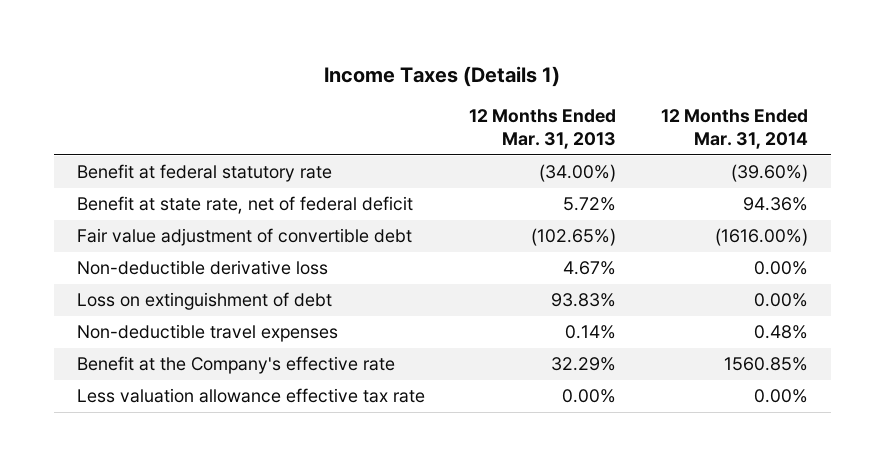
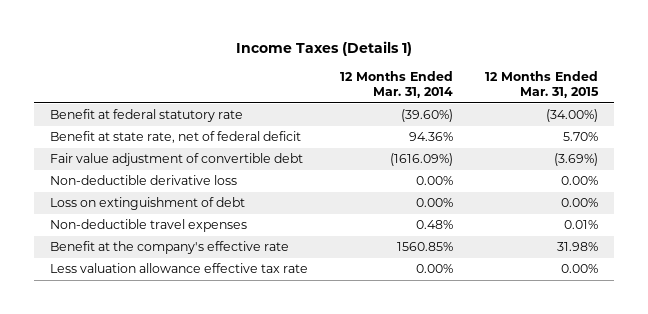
- | 12 Months Ended Mar. 31, 2013 | 12 Months Ended Mar. 31, 2014
+ | 12 Months Ended Mar. 31, 2014 | 12 Months Ended Mar. 31, 2015
- Fair value adjustment of convertible debt | (102.65%) | (1616.00%)
+ Fair value adjustment of convertible debt | (1616.09%) | (3.69%)
- Benefit at the Company's effective rate | 32.29% | 1560.85%
+ Benefit at the company's effective rate | 1560.85% | 31.98%

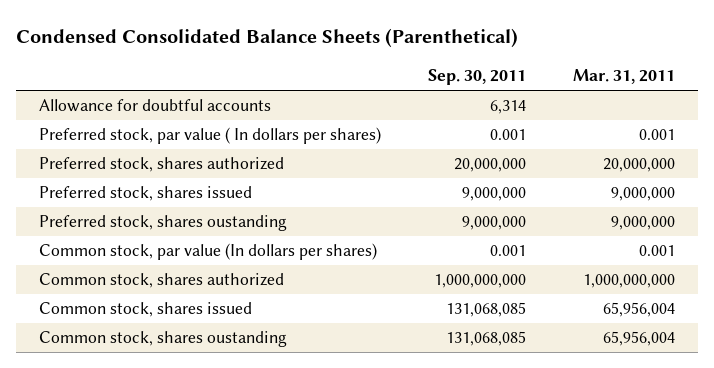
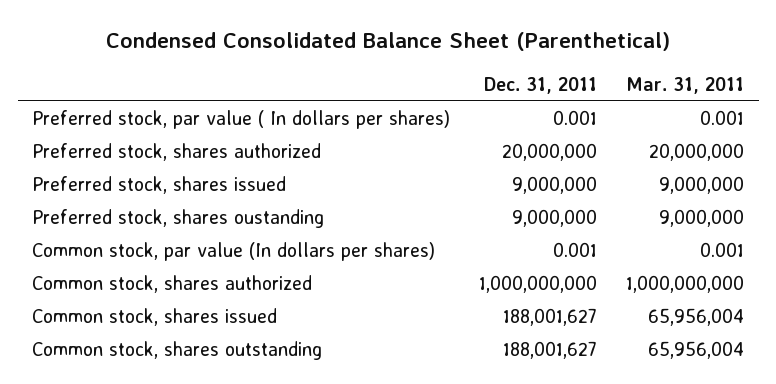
- Condensed Consolidated Balance Sheets (Parenthetical)
+ Condensed Consolidated Balance Sheet (Parenthetical)
- | Sep. 30, 2011 | Mar. 31, 2011
+ | Dec. 31, 2011 | Mar. 31, 2011
- Allowance for doubtful accounts | 6,314 |
- Common stock, shares oustanding | 131,068,085 | 65,956,004
+ Common stock, shares outstanding | 188,001,627 | 65,956,004

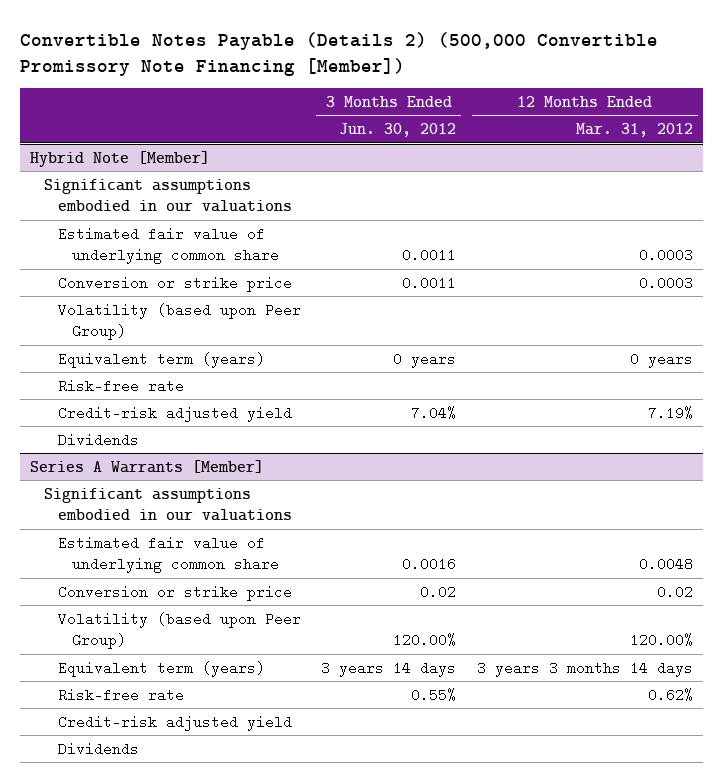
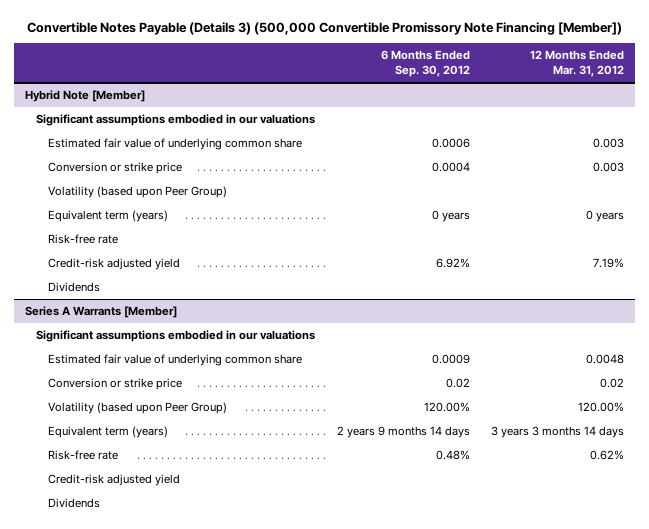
- Convertible Notes Payable (Details 2) (500,000 Convertible Promissory Note Financing [Member])
+ Convertible Notes Payable (Details 3) (500,000 Convertible Promissory Note Financing [Member])
- | 3 Months Ended Jun. 30, 2012 | 12 Months Ended Mar. 31, 2012
+ | 6 Months Ended Sep. 30, 2012 | 12 Months Ended Mar. 31, 2012
@ Hybrid Note [Member]
- Estimated fair value of underlying common share | 0.0011 | 0.0003
- Conversion or strike price | 0.0011 | 0.0003
+ Estimated fair value of underlying common share | 0.0006 | 0.003
+ Conversion or strike price | 0.0004 | 0.003

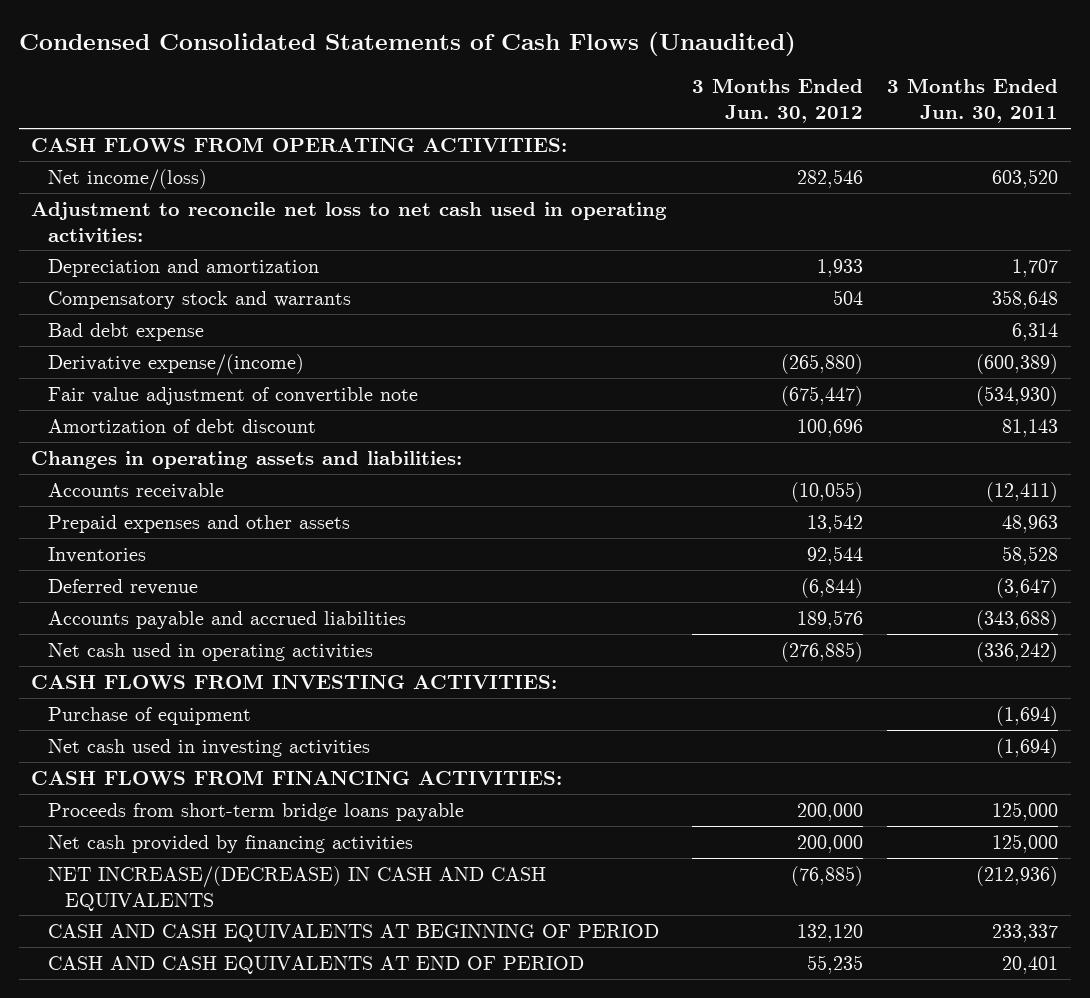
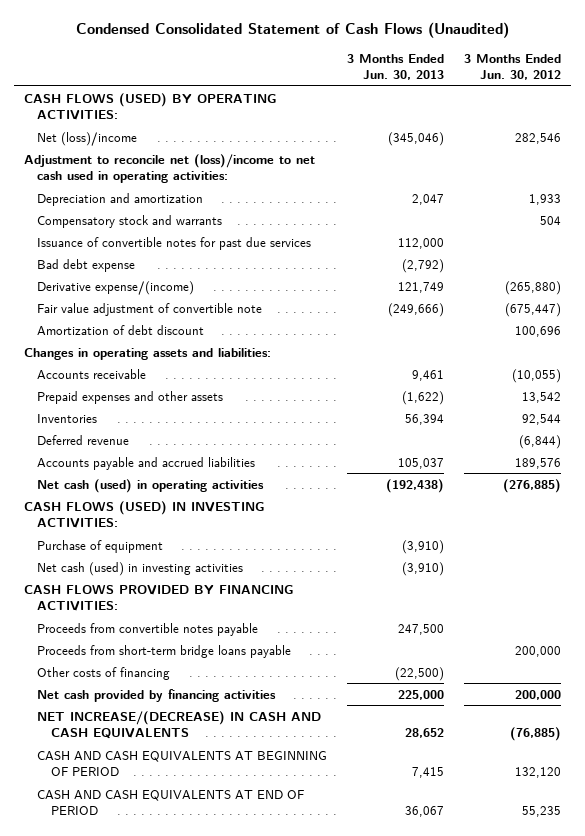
- Condensed Consolidated Statements of Cash Flows (Unaudited)
+ Condensed Consolidated Statement of Cash Flows (Unaudited)
- | 3 Months Ended Jun. 30, 2012 | 3 Months Ended Jun. 30, 2011
+ | 3 Months Ended Jun. 30, 2013 | 3 Months Ended Jun. 30, 2012
- CASH FLOWS FROM OPERATING ACTIVITIES:
- Net income/(loss) | 282,546 | 603,520
- Adjustment to reconcile net loss to net cash used in operating activities:
+ CASH FLOWS (USED) BY OPERATING ACTIVITIES:
+ Net (loss)/income | (345,046) | 282,546
+ Adjustment to reconcile net (loss)/income to net cash used in operating activities:
+ Issuance of convertible notes for past due services | 112,000 |
- Net cash used in operating activities | (276,885) | (336,242)
- CASH FLOWS FROM INVESTING ACTIVITIES:
+ Net cash (used) in operating activities | (192,438) | (276,885)
+ CASH FLOWS (USED) IN INVESTING ACTIVITIES:
- Net cash used in investing activities | | (1,694)
- CASH FLOWS FROM FINANCING ACTIVITIES:
+ Net cash (used) in investing activities | (3,910) |
+ CASH FLOWS PROVIDED BY FINANCING ACTIVITIES:
+ Proceeds from convertible notes payable | 247,500 |
+ Other costs of financing | (22,500) |

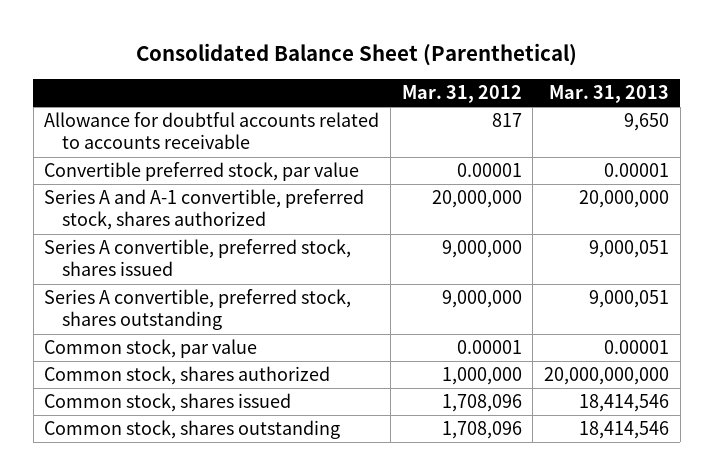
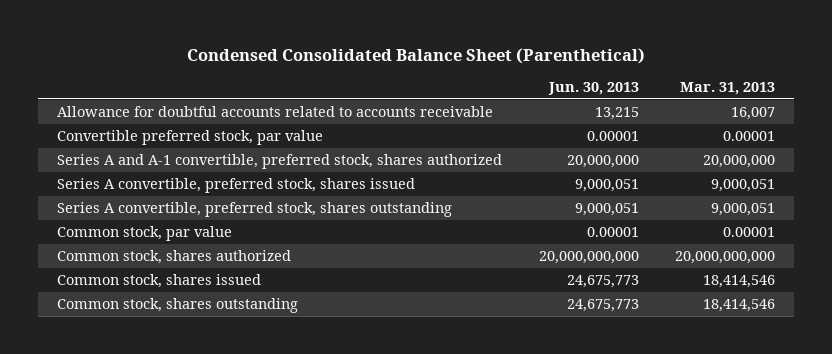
- Consolidated Balance Sheet (Parenthetical)
+ Condensed Consolidated Balance Sheet (Parenthetical)
- | Mar. 31, 2012 | Mar. 31, 2013
+ | Jun. 30, 2013 | Mar. 31, 2013
- Allowance for doubtful accounts related to accounts receivable | 817 | 9,650
+ Allowance for doubtful accounts related to accounts receivable | 13,215 | 16,007

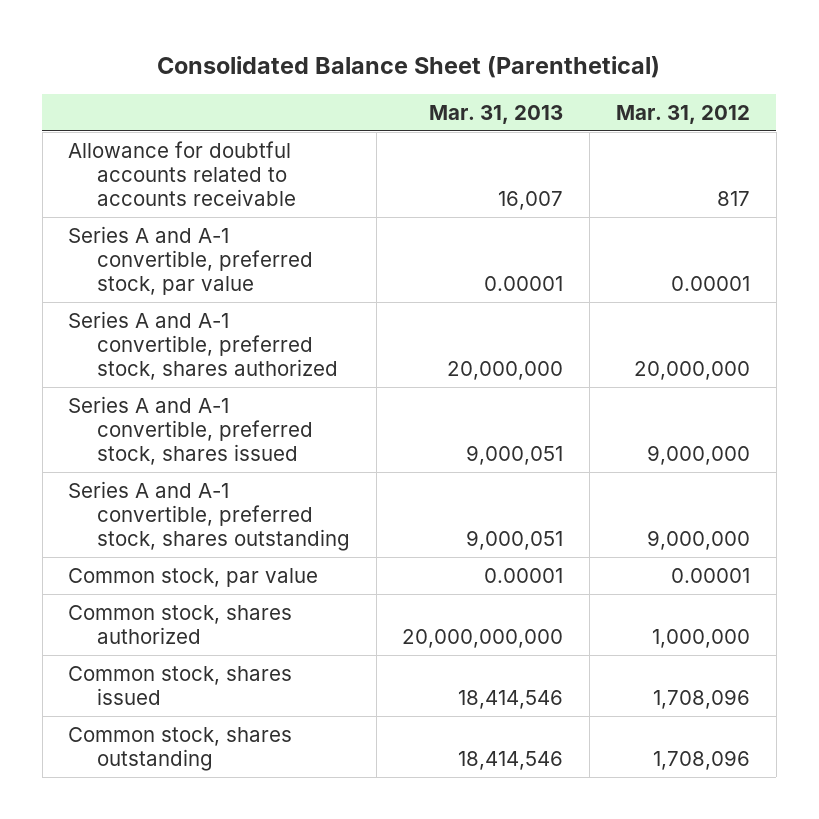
- Condensed Consolidated Balance Sheet (Parenthetical)
+ Consolidated Balance Sheet (Parenthetical)
- | Jun. 30, 2013 | Mar. 31, 2013
+ | Mar. 31, 2013 | Mar. 31, 2012
- Convertible preferred stock, par value | 0.00001 | 0.00001
+ Series A and A-1 convertible, preferred stock, par value | 0.00001 | 0.00001
- Series A convertible, preferred stock, shares issued | 9,000,051 | 9,000,051
- Series A convertible, preferred stock, shares outstanding | 9,000,051 | 9,000,051
+ Series A and A-1 convertible, preferred stock, shares issued | 9,000,051 | 9,000,000
+ Series A and A-1 convertible, preferred stock, shares outstanding | 9,000,051 | 9,000,000

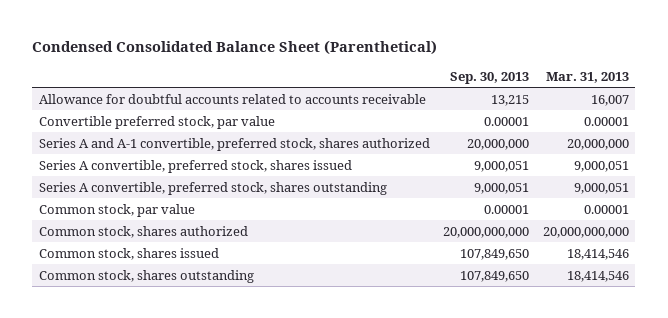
- Consolidated Balance Sheet (Parenthetical)
+ Condensed Consolidated Balance Sheet (Parenthetical)
- | Mar. 31, 2013 | Mar. 31, 2012
+ | Sep. 30, 2013 | Mar. 31, 2013
- Series A and A-1 convertible, preferred stock, par value | 0.00001 | 0.00001
+ Convertible preferred stock, par value | 0.00001 | 0.00001
- Series A and A-1 convertible, preferred stock, shares issued | 9,000,051 | 9,000,000
- Series A and A-1 convertible, preferred stock, shares outstanding | 9,000,051 | 9,000,000
+ Series A convertible, preferred stock, shares issued | 9,000,051 | 9,000,051
+ Series A convertible, preferred stock, shares outstanding | 9,000,051 | 9,000,051

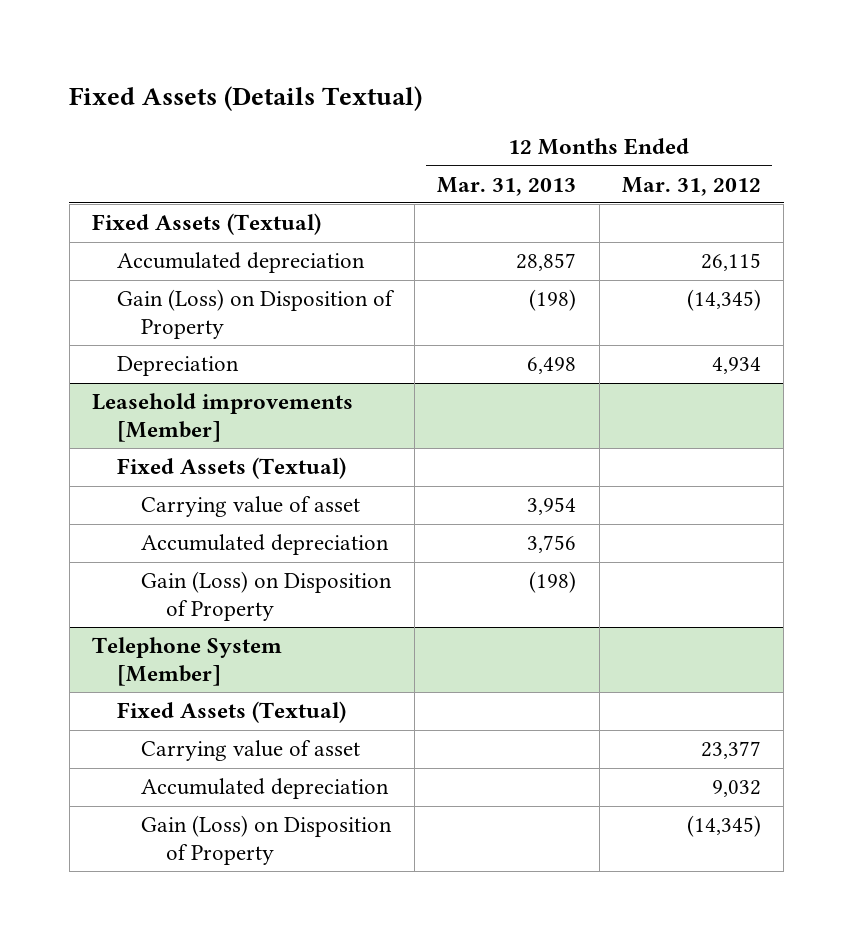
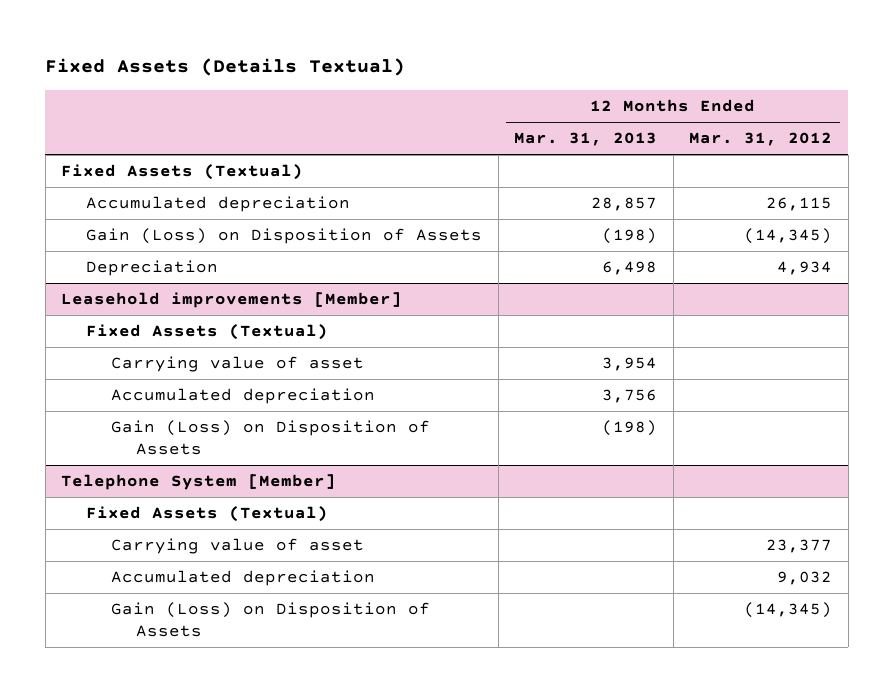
- Gain (Loss) on Disposition of Property | (198) | (14,345)
+ Gain (Loss) on Disposition of Assets | (198) | (14,345)
@ Leasehold improvements [Member]
- Gain (Loss) on Disposition of Property | (198) |
+ Gain (Loss) on Disposition of Assets | (198) |
@ Telephone System [Member]
- Gain (Loss) on Disposition of Property | | (14,345)
+ Gain (Loss) on Disposition of Assets | | (14,345)

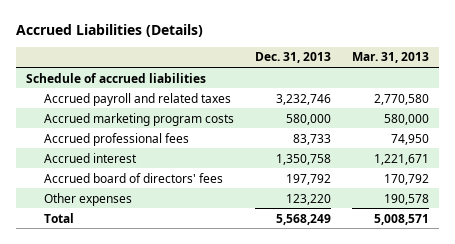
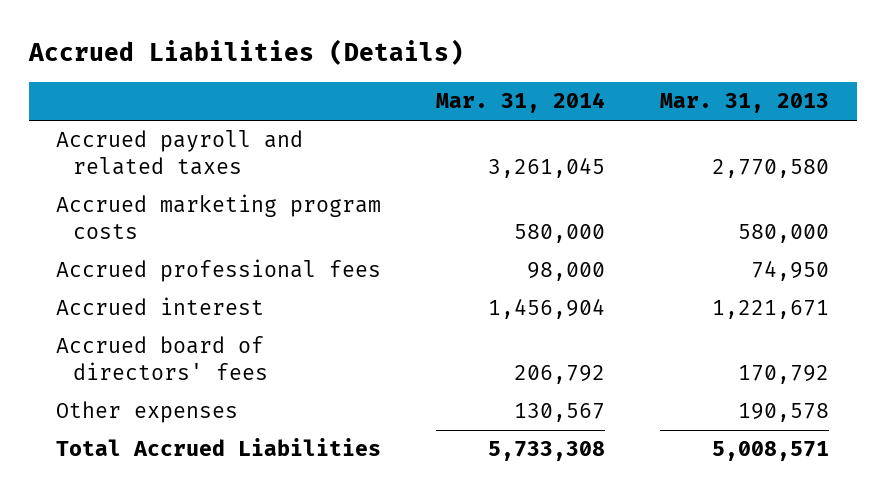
- | Dec. 31, 2013 | Mar. 31, 2013
+ | Mar. 31, 2014 | Mar. 31, 2013
- Schedule of accrued liabilities
- Total | 5,568,249 | 5,008,571
+ Total Accrued Liabilities | 5,733,308 | 5,008,571

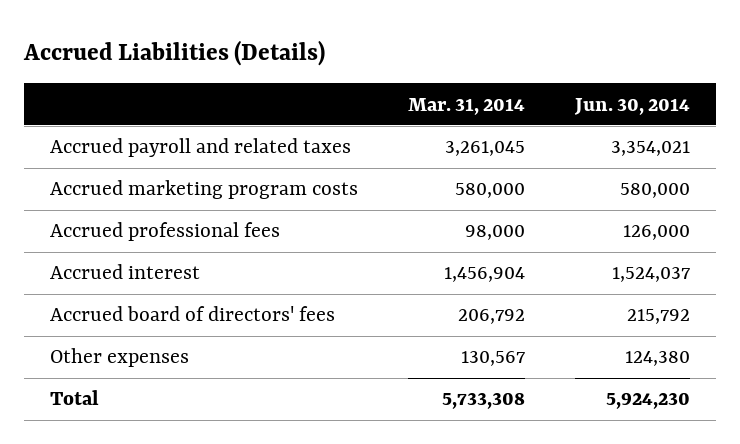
- | Mar. 31, 2014 | Mar. 31, 2013
+ | Mar. 31, 2014 | Jun. 30, 2014
- Total Accrued Liabilities | 5,733,308 | 5,008,571
+ Total | 5,733,308 | 5,924,230

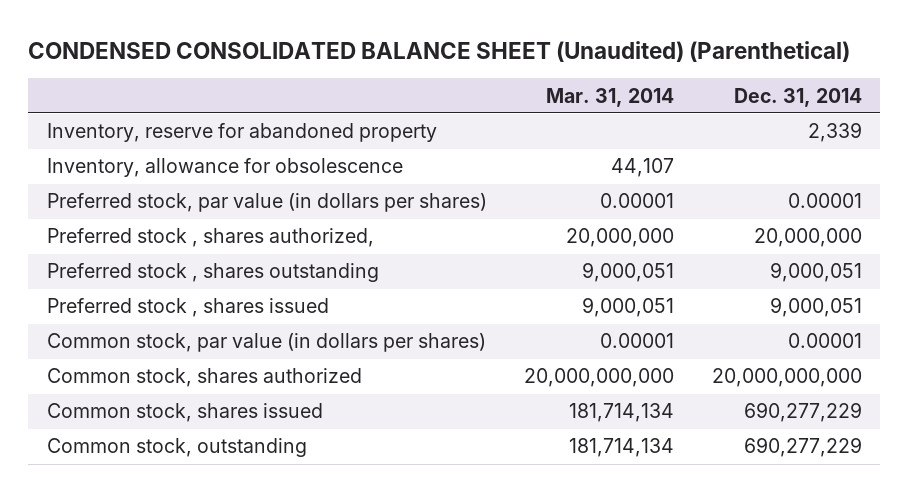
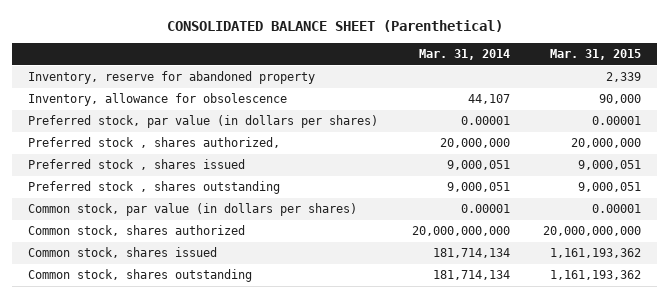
- CONDENSED CONSOLIDATED BALANCE SHEET (Unaudited) (Parenthetical)
+ CONSOLIDATED BALANCE SHEET (Parenthetical)
- | Mar. 31, 2014 | Dec. 31, 2014
+ | Mar. 31, 2014 | Mar. 31, 2015
moved down: Preferred stock , shares outstanding | 9,000,051 | 9,000,051
- Common stock, outstanding | 181,714,134 | 690,277,229
+ Common stock, shares outstanding | 181,714,134 | 1,161,193,362

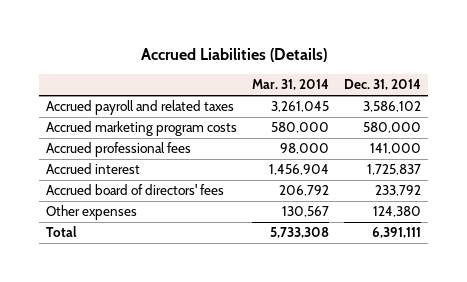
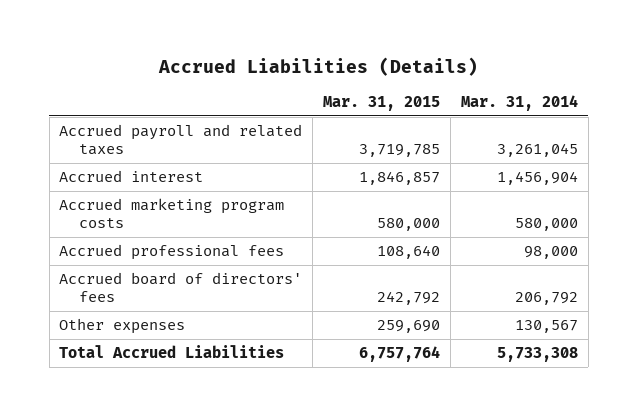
- | Mar. 31, 2014 | Dec. 31, 2014
+ | Mar. 31, 2015 | Mar. 31, 2014
moved up: Accrued interest | 1,846,857 | 1,456,904
- Total | 5,733,308 | 6,391,111
+ Total Accrued Liabilities | 6,757,764 | 5,733,308

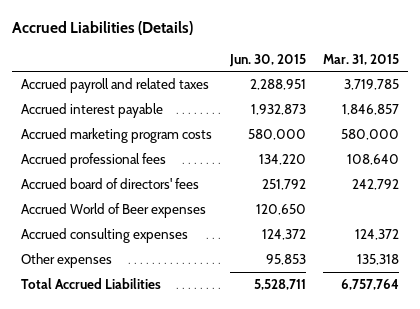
- | Mar. 31, 2015 | Mar. 31, 2014
+ | Jun. 30, 2015 | Mar. 31, 2015
- Accrued interest | 1,846,857 | 1,456,904
+ Accrued interest payable | 1,932,873 | 1,846,857
- Other expenses | 259,690 | 130,567
+ Accrued World of Beer expenses | 120,650 |
+ Accrued consulting expenses | 124,372 | 124,372
+ Other expenses | 95,853 | 135,318

